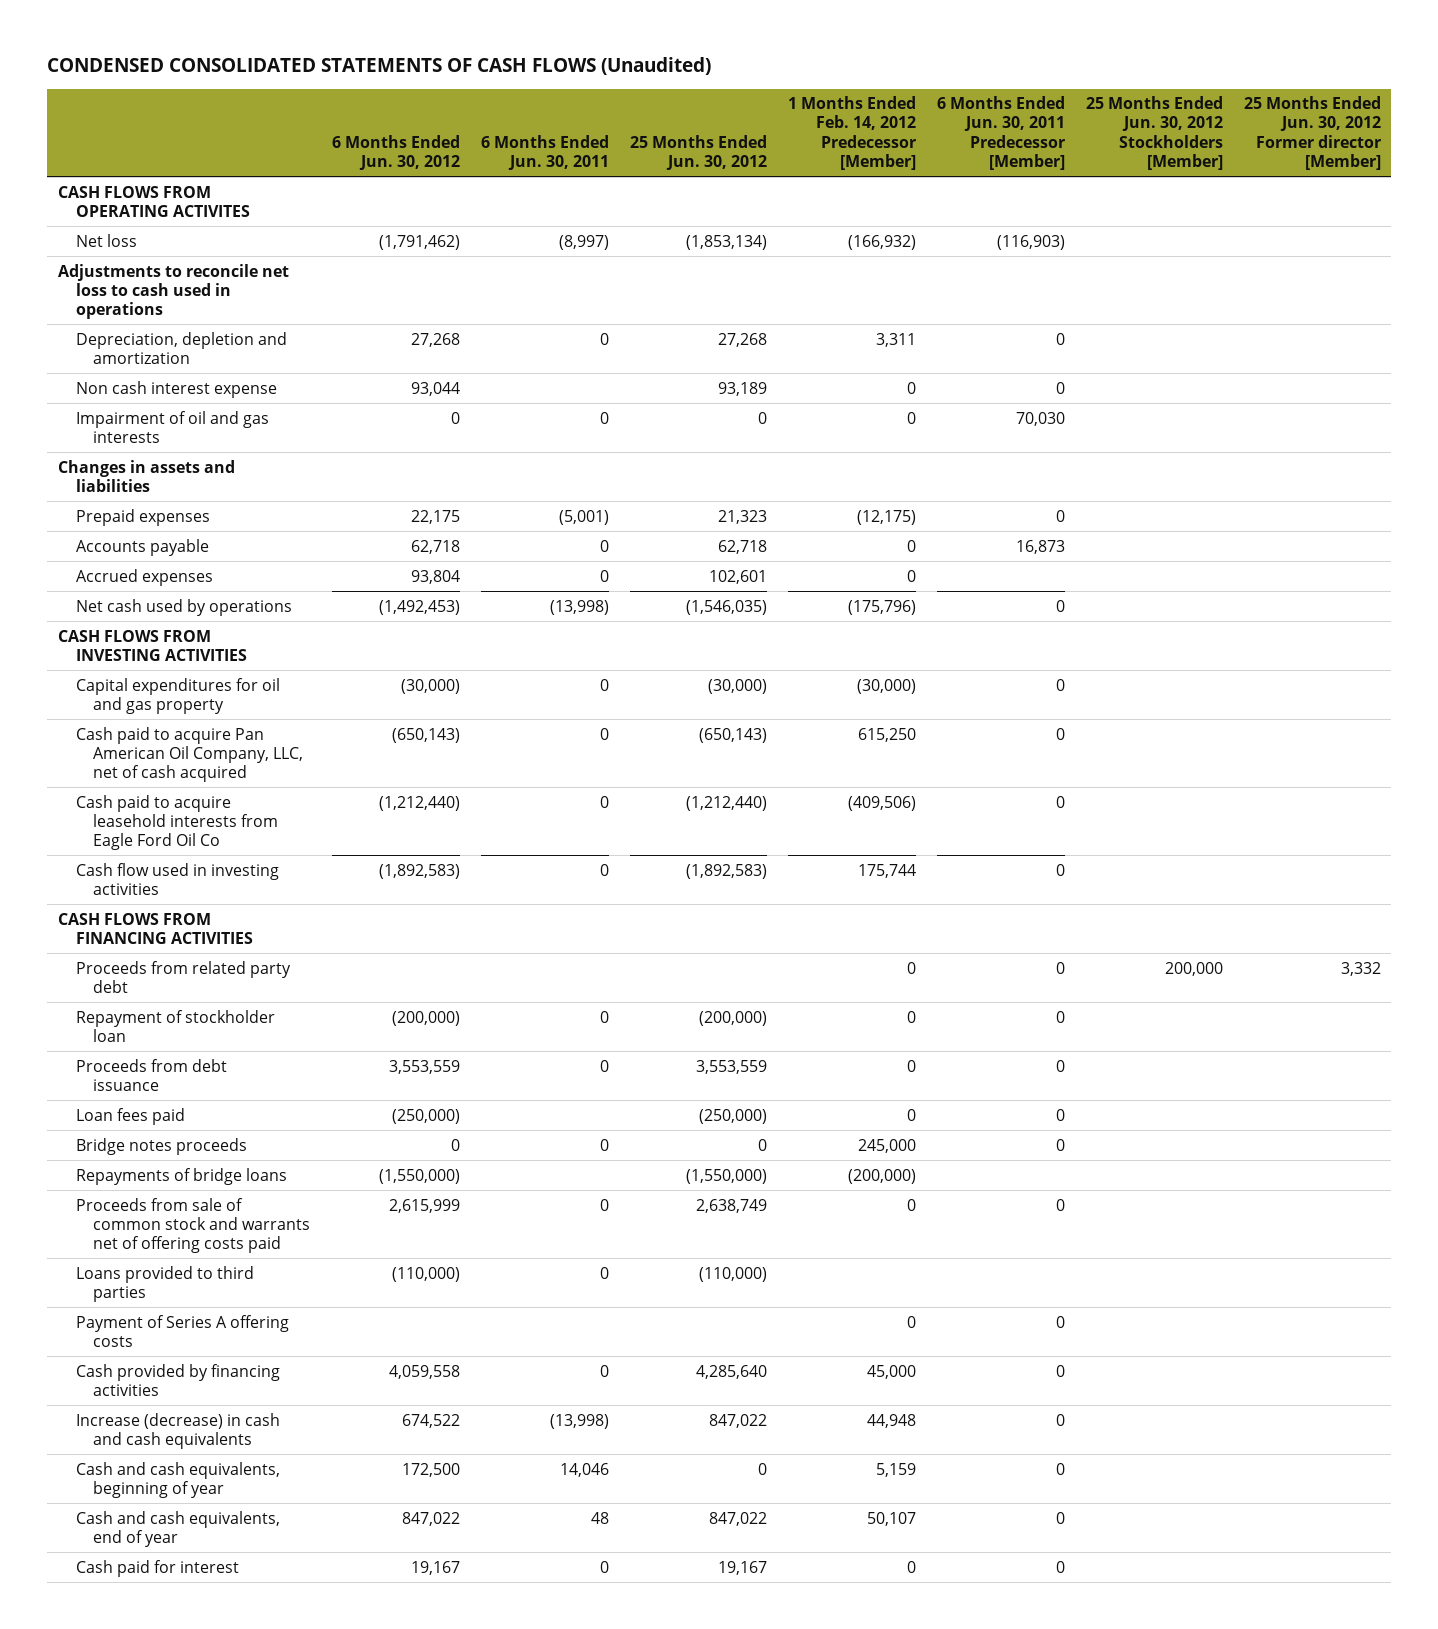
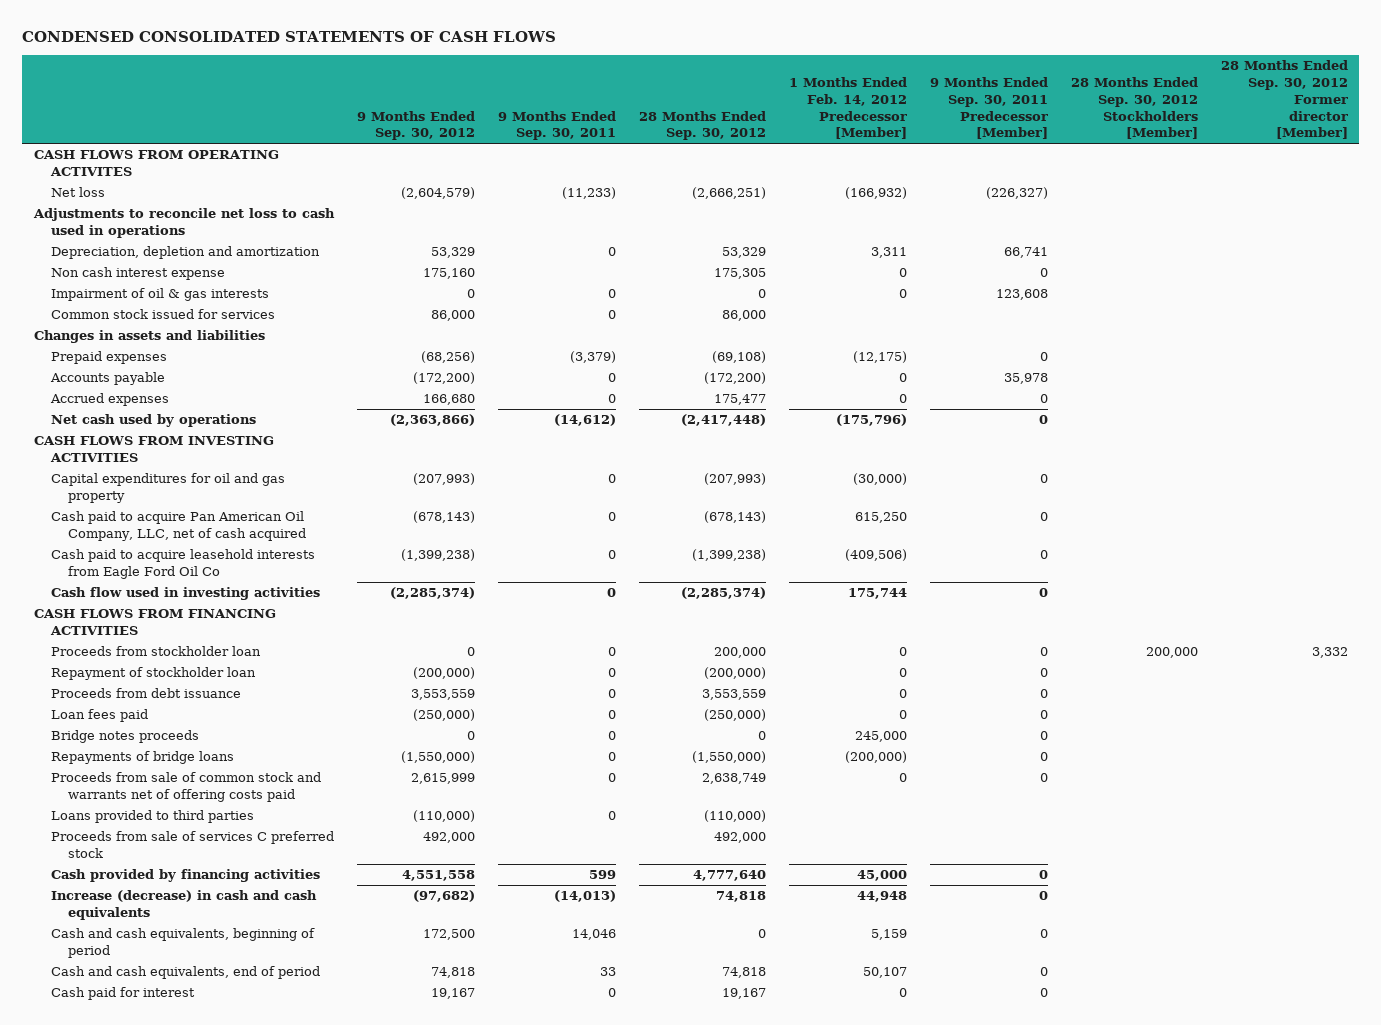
- CONDENSED CONSOLIDATED STATEMENTS OF CASH FLOWS (Unaudited)
+ CONDENSED CONSOLIDATED STATEMENTS OF CASH FLOWS
- | 6 Months Ended Jun. 30, 2012 | 6 Months Ended Jun. 30, 2011 | 25 Months Ended Jun. 30, 2012 | 1 Months Ended Feb. 14, 2012 Predecessor [Member] | 6 Months Ended Jun. 30, 2011 Predecessor [Member] | 25 Months Ended Jun. 30, 2012 Stockholders [Member] | 25 Months Ended Jun. 30, 2012 Former director [Member]
+ | 9 Months Ended Sep. 30, 2012 | 9 Months Ended Sep. 30, 2011 | 28 Months Ended Sep. 30, 2012 | 1 Months Ended Feb. 14, 2012 Predecessor [Member] | 9 Months Ended Sep. 30, 2011 Predecessor [Member] | 28 Months Ended Sep. 30, 2012 Stockholders [Member] | 28 Months Ended Sep. 30, 2012 Former director [Member]
- Impairment of oil and gas interests | 0 | 0 | 0 | 0 | 70,030 | |
+ Impairment of oil & gas interests | 0 | 0 | 0 | 0 | 123,608 | |
+ Common stock issued for services | 86,000 | 0 | 86,000 | | | |
- Proceeds from related party debt | | | | 0 | 0 | 200,000 | 3,332
+ Proceeds from stockholder loan | 0 | 0 | 200,000 | 0 | 0 | 200,000 | 3,332
- Payment of Series A offering costs | | | | 0 | 0 | |
+ Proceeds from sale of services C preferred stock | 492,000 | | 492,000 | | | |
- Cash and cash equivalents, beginning of year | 172,500 | 14,046 | 0 | 5,159 | 0 | |
- Cash and cash equivalents, end of year | 847,022 | 48 | 847,022 | 50,107 | 0 | |
+ Cash and cash equivalents, beginning of period | 172,500 | 14,046 | 0 | 5,159 | 0 | |
+ Cash and cash equivalents, end of period | 74,818 | 33 | 74,818 | 50,107 | 0 | |

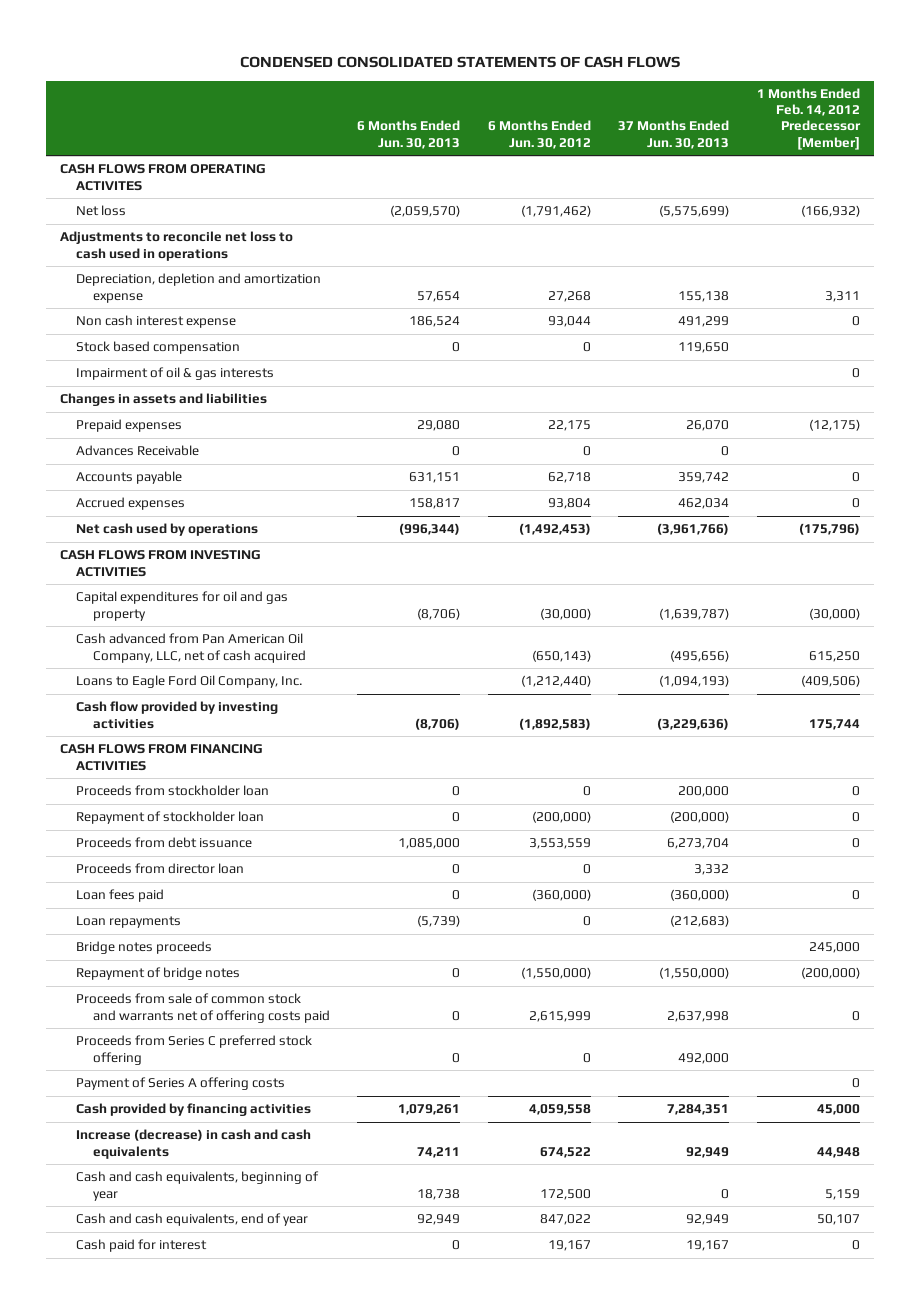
- | 9 Months Ended Sep. 30, 2012 | 9 Months Ended Sep. 30, 2011 | 28 Months Ended Sep. 30, 2012 | 1 Months Ended Feb. 14, 2012 Predecessor [Member] | 9 Months Ended Sep. 30, 2011 Predecessor [Member] | 28 Months Ended Sep. 30, 2012 Stockholders [Member] | 28 Months Ended Sep. 30, 2012 Former director [Member]
+ | 6 Months Ended Jun. 30, 2013 | 6 Months Ended Jun. 30, 2012 | 37 Months Ended Jun. 30, 2013 | 1 Months Ended Feb. 14, 2012 Predecessor [Member]
- Depreciation, depletion and amortization | 53,329 | 0 | 53,329 | 3,311 | 66,741 | |
+ Depreciation, depletion and amortization expense | 57,654 | 27,268 | 155,138 | 3,311
+ Stock based compensation | 0 | 0 | 119,650 |
- Common stock issued for services | 86,000 | 0 | 86,000 | | | |
+ Advances Receivable | 0 | 0 | 0 |
- Cash paid to acquire Pan American Oil Company, LLC, net of cash acquired | (678,143) | 0 | (678,143) | 615,250 | 0 | |
- Cash paid to acquire leasehold interests from Eagle Ford Oil Co | (1,399,238) | 0 | (1,399,238) | (409,506) | 0 | |
- Cash flow used in investing activities | (2,285,374) | 0 | (2,285,374) | 175,744 | 0 | |
+ Cash advanced from Pan American Oil Company, LLC, net of cash acquired | | (650,143) | (495,656) | 615,250
+ Loans to Eagle Ford Oil Company, Inc. | | (1,212,440) | (1,094,193) | (409,506)
+ Cash flow provided by investing activities | (8,706) | (1,892,583) | (3,229,636) | 175,744
+ Proceeds from director loan | 0 | 0 | 3,332 |
+ Loan repayments | (5,739) | 0 | (212,683) |
- Repayments of bridge loans | (1,550,000) | 0 | (1,550,000) | (200,000) | 0 | |
+ Repayment of bridge notes | 0 | (1,550,000) | (1,550,000) | (200,000)
- Loans provided to third parties | (110,000) | 0 | (110,000) | | | |
- Proceeds from sale of services C preferred stock | 492,000 | | 492,000 | | | |
+ Proceeds from Series C preferred stock offering | 0 | 0 | 492,000 |
+ Payment of Series A offering costs | | | | 0
- Cash and cash equivalents, beginning of period | 172,500 | 14,046 | 0 | 5,159 | 0 | |
- Cash and cash equivalents, end of period | 74,818 | 33 | 74,818 | 50,107 | 0 | |
+ Cash and cash equivalents, beginning of year | 18,738 | 172,500 | 0 | 5,159
+ Cash and cash equivalents, end of year | 92,949 | 847,022 | 92,949 | 50,107

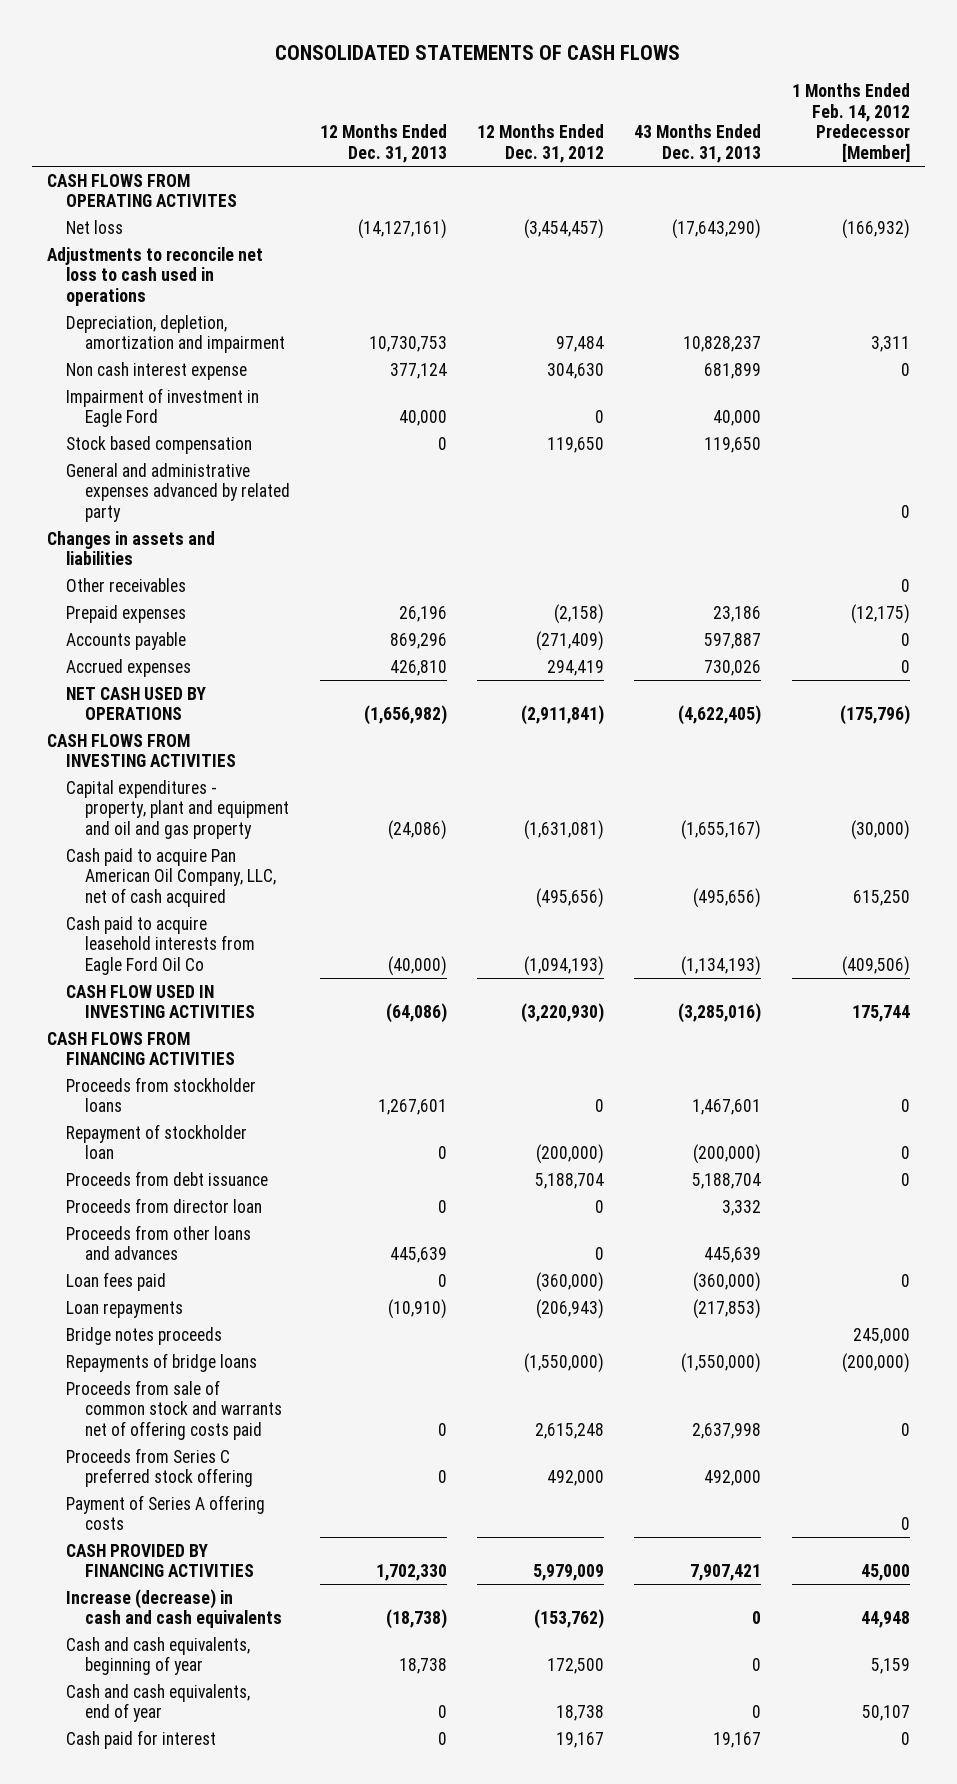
- CONDENSED CONSOLIDATED STATEMENTS OF CASH FLOWS
+ CONSOLIDATED STATEMENTS OF CASH FLOWS
- | 6 Months Ended Jun. 30, 2013 | 6 Months Ended Jun. 30, 2012 | 37 Months Ended Jun. 30, 2013 | 1 Months Ended Feb. 14, 2012 Predecessor [Member]
+ | 12 Months Ended Dec. 31, 2013 | 12 Months Ended Dec. 31, 2012 | 43 Months Ended Dec. 31, 2013 | 1 Months Ended Feb. 14, 2012 Predecessor [Member]
- Depreciation, depletion and amortization expense | 57,654 | 27,268 | 155,138 | 3,311
+ Depreciation, depletion, amortization and impairment | 10,730,753 | 97,484 | 10,828,237 | 3,311
+ Impairment of investment in Eagle Ford | 40,000 | 0 | 40,000 |
- Impairment of oil & gas interests | | | | 0
+ General and administrative expenses advanced by related party | | | | 0
+ Other receivables | | | | 0
- Advances Receivable | 0 | 0 | 0 |
- Net cash used by operations | (996,344) | (1,492,453) | (3,961,766) | (175,796)
+ NET CASH USED BY OPERATIONS | (1,656,982) | (2,911,841) | (4,622,405) | (175,796)
- Capital expenditures for oil and gas property | (8,706) | (30,000) | (1,639,787) | (30,000)
- Cash advanced from Pan American Oil Company, LLC, net of cash acquired | | (650,143) | (495,656) | 615,250
- Loans to Eagle Ford Oil Company, Inc. | | (1,212,440) | (1,094,193) | (409,506)
- Cash flow provided by investing activities | (8,706) | (1,892,583) | (3,229,636) | 175,744
+ Capital expenditures - property, plant and equipment and oil and gas property | (24,086) | (1,631,081) | (1,655,167) | (30,000)
+ Cash paid to acquire Pan American Oil Company, LLC, net of cash acquired | | (495,656) | (495,656) | 615,250
+ Cash paid to acquire leasehold interests from Eagle Ford Oil Co | (40,000) | (1,094,193) | (1,134,193) | (409,506)
+ CASH FLOW USED IN INVESTING ACTIVITIES | (64,086) | (3,220,930) | (3,285,016) | 175,744
- Proceeds from stockholder loan | 0 | 0 | 200,000 | 0
+ Proceeds from stockholder loans | 1,267,601 | 0 | 1,467,601 | 0
+ Proceeds from other loans and advances | 445,639 | 0 | 445,639 |
- Repayment of bridge notes | 0 | (1,550,000) | (1,550,000) | (200,000)
+ Repayments of bridge loans | | (1,550,000) | (1,550,000) | (200,000)
- Cash provided by financing activities | 1,079,261 | 4,059,558 | 7,284,351 | 45,000
+ CASH PROVIDED BY FINANCING ACTIVITIES | 1,702,330 | 5,979,009 | 7,907,421 | 45,000

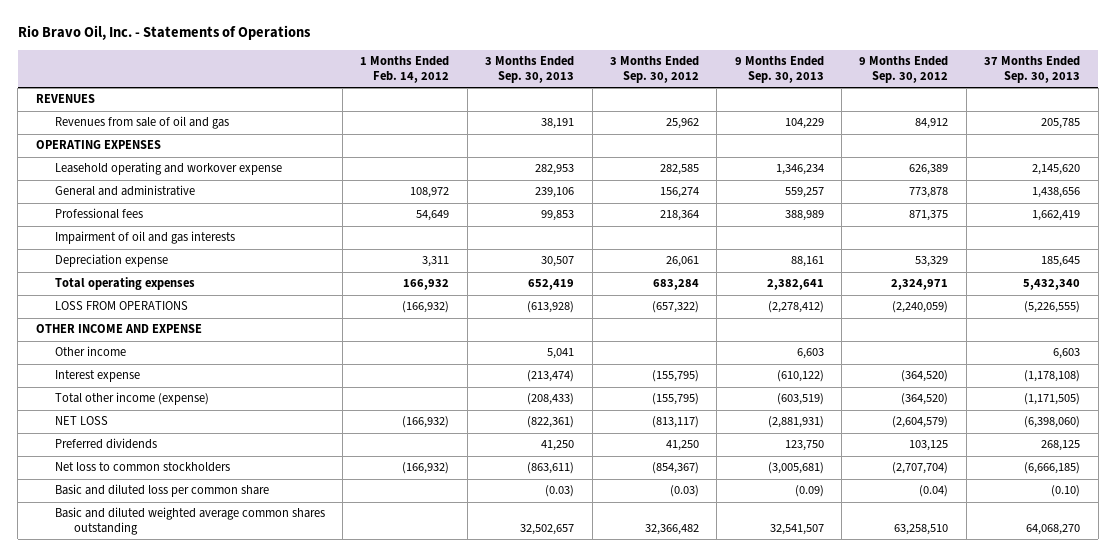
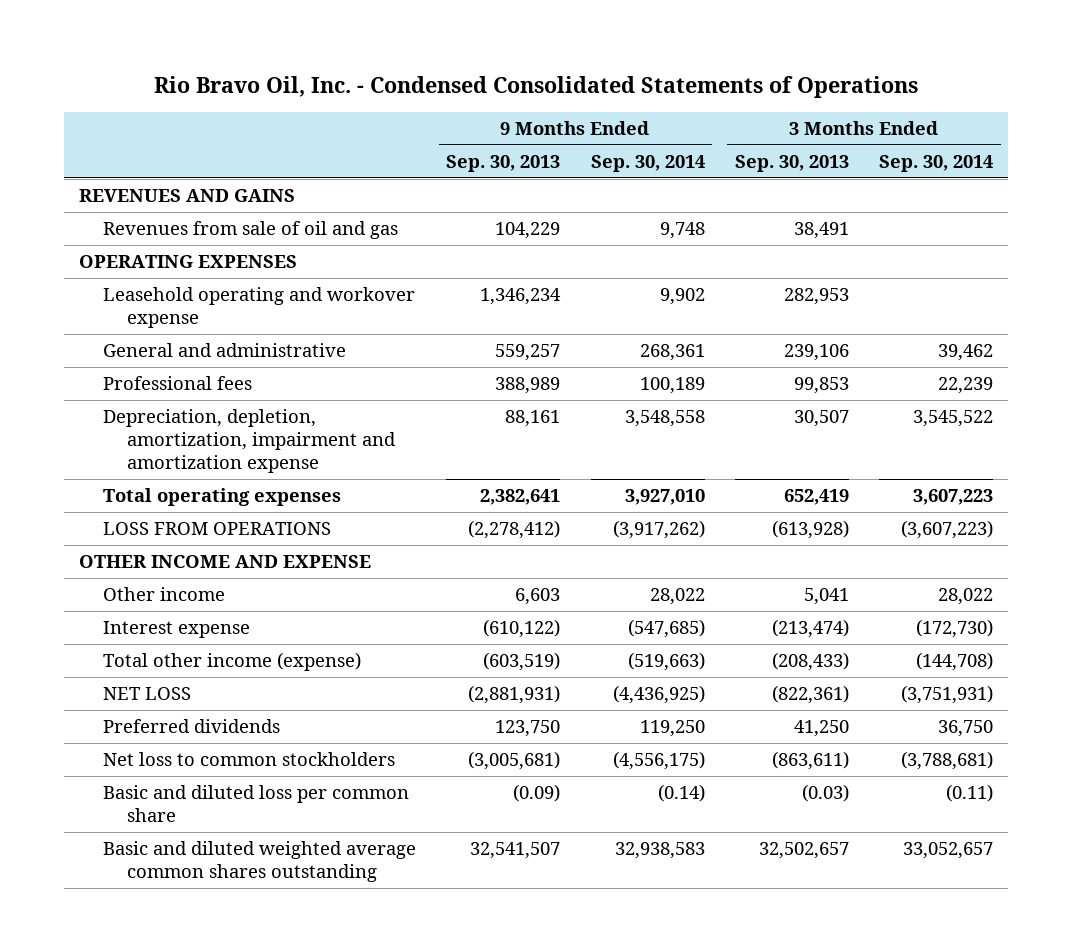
- Rio Bravo Oil, Inc. - Statements of Operations
+ Rio Bravo Oil, Inc. - Condensed Consolidated Statements of Operations
- | 1 Months Ended Feb. 14, 2012 | 3 Months Ended Sep. 30, 2013 | 3 Months Ended Sep. 30, 2012 | 9 Months Ended Sep. 30, 2013 | 9 Months Ended Sep. 30, 2012 | 37 Months Ended Sep. 30, 2013
+ | 9 Months Ended Sep. 30, 2013 | 9 Months Ended Sep. 30, 2014 | 3 Months Ended Sep. 30, 2013 | 3 Months Ended Sep. 30, 2014
- REVENUES
- Revenues from sale of oil and gas | | 38,191 | 25,962 | 104,229 | 84,912 | 205,785
+ REVENUES AND GAINS
+ Revenues from sale of oil and gas | 104,229 | 9,748 | 38,491 |
- Impairment of oil and gas interests
- Depreciation expense | 3,311 | 30,507 | 26,061 | 88,161 | 53,329 | 185,645
+ Depreciation, depletion, amortization, impairment and amortization expense | 88,161 | 3,548,558 | 30,507 | 3,545,522

